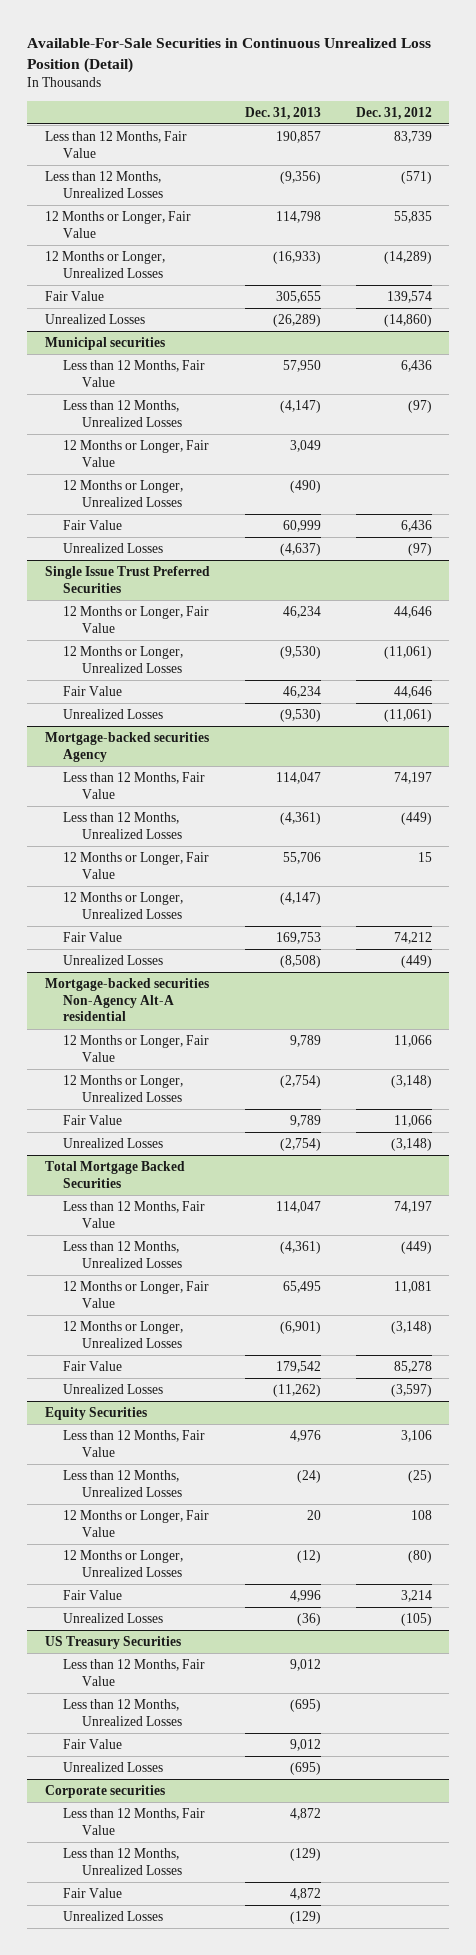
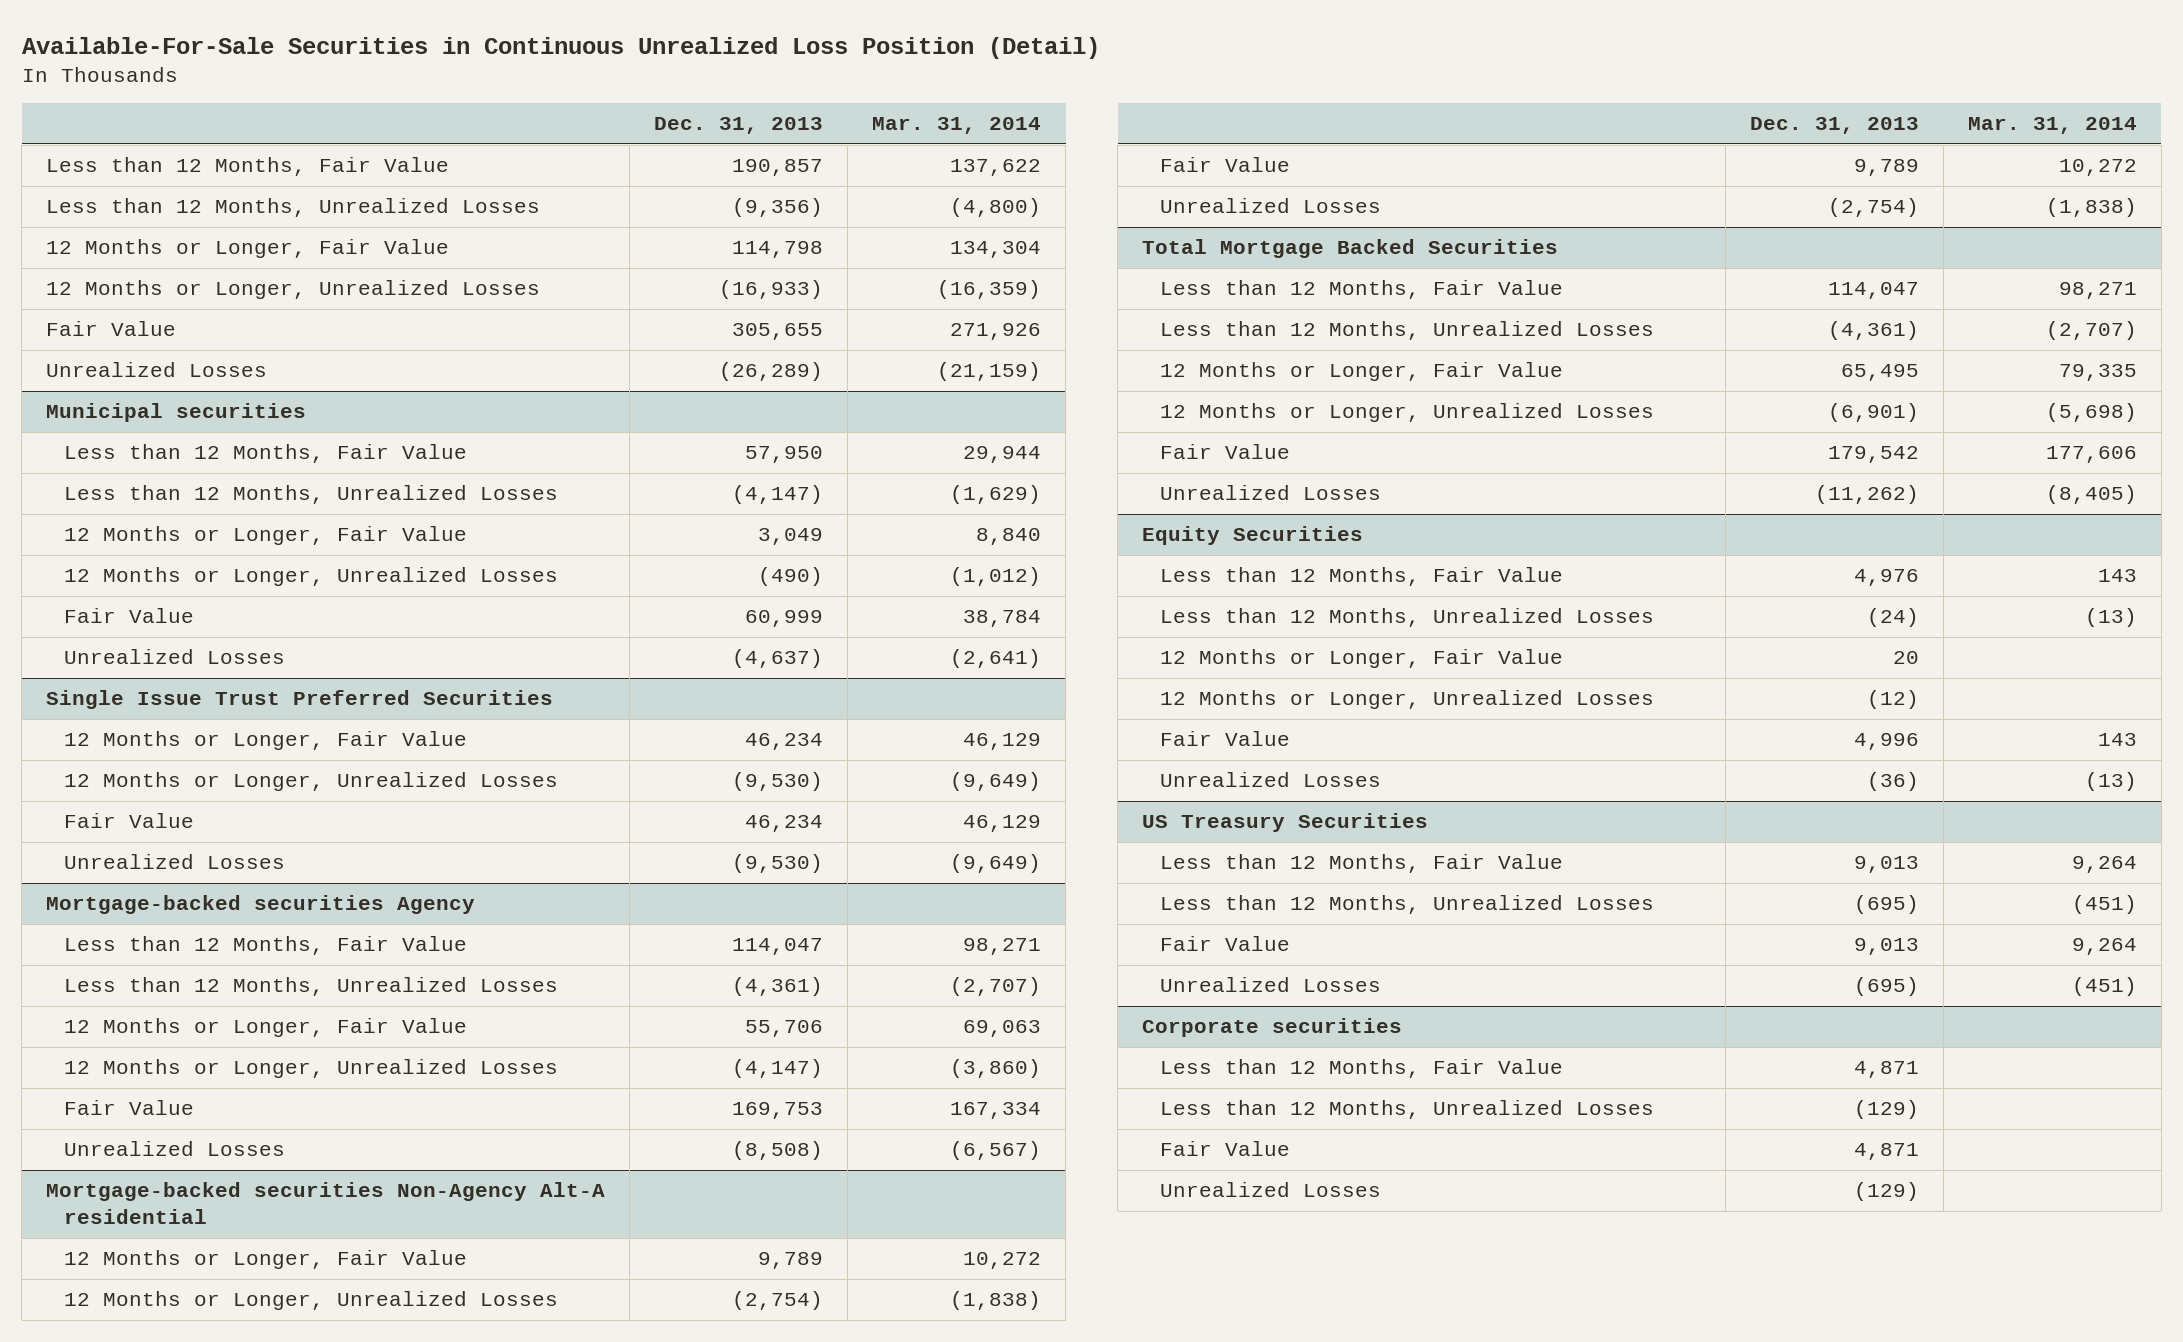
- | Dec. 31, 2013 | Dec. 31, 2012
+ | Dec. 31, 2013 | Mar. 31, 2014
@ US Treasury Securities
- Less than 12 Months, Fair Value | 9,012 |
+ Less than 12 Months, Fair Value | 9,013 | 9,264
- Fair Value | 9,012 |
+ Fair Value | 9,013 | 9,264
@ Corporate securities
- Less than 12 Months, Fair Value | 4,872 |
+ Less than 12 Months, Fair Value | 4,871 |
- Fair Value | 4,872 |
+ Fair Value | 4,871 |

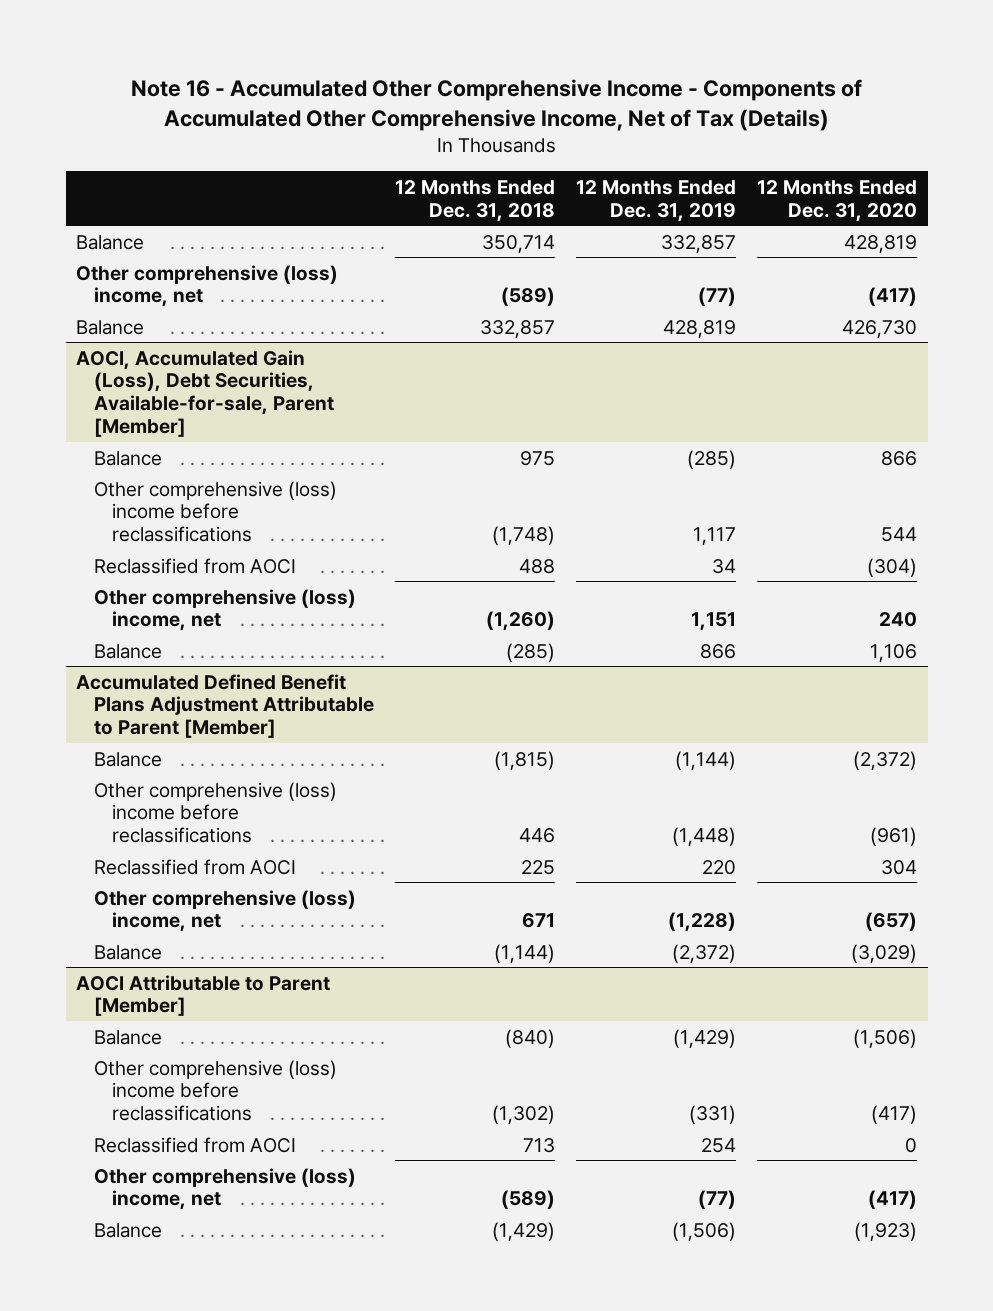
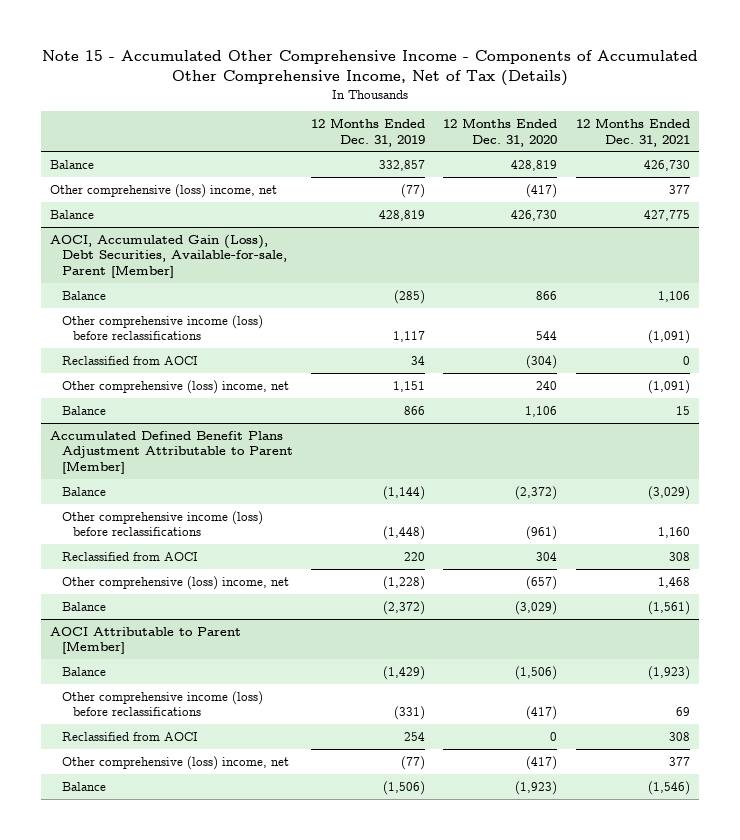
- Note 16 - Accumulated Other Comprehensive Income - Components of Accumulated Other Comprehensive Income, Net of Tax (Details)
+ Note 15 - Accumulated Other Comprehensive Income - Components of Accumulated Other Comprehensive Income, Net of Tax (Details)
- | 12 Months Ended Dec. 31, 2018 | 12 Months Ended Dec. 31, 2019 | 12 Months Ended Dec. 31, 2020
+ | 12 Months Ended Dec. 31, 2019 | 12 Months Ended Dec. 31, 2020 | 12 Months Ended Dec. 31, 2021
@ AOCI, Accumulated Gain (Loss), Debt Securities, Available-for-sale, Parent [Member]
- Other comprehensive (loss) income before reclassifications | (1,748) | 1,117 | 544
+ Other comprehensive income (loss) before reclassifications | 1,117 | 544 | (1,091)
@ Accumulated Defined Benefit Plans Adjustment Attributable to Parent [Member]
- Other comprehensive (loss) income before reclassifications | 446 | (1,448) | (961)
+ Other comprehensive income (loss) before reclassifications | (1,448) | (961) | 1,160
@ AOCI Attributable to Parent [Member]
- Other comprehensive (loss) income before reclassifications | (1,302) | (331) | (417)
+ Other comprehensive income (loss) before reclassifications | (331) | (417) | 69

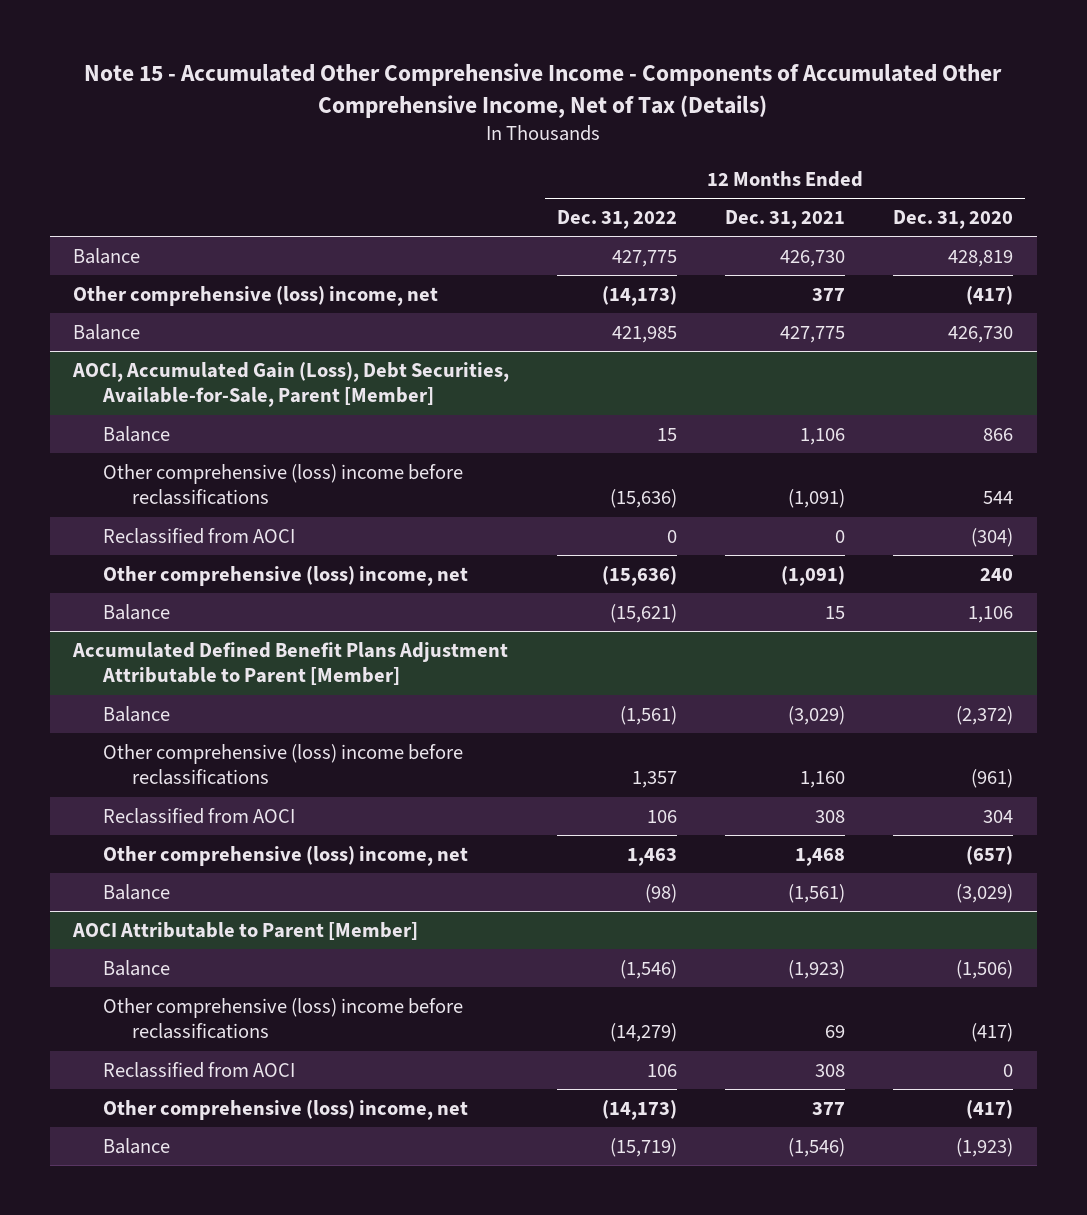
- | 12 Months Ended Dec. 31, 2019 | 12 Months Ended Dec. 31, 2020 | 12 Months Ended Dec. 31, 2021
+ | 12 Months Ended Dec. 31, 2022 | 12 Months Ended Dec. 31, 2021 | 12 Months Ended Dec. 31, 2020
- AOCI, Accumulated Gain (Loss), Debt Securities, Available-for-sale, Parent [Member]
+ AOCI, Accumulated Gain (Loss), Debt Securities, Available-for-Sale, Parent [Member]
- Other comprehensive income (loss) before reclassifications | 1,117 | 544 | (1,091)
+ Other comprehensive (loss) income before reclassifications | (15,636) | (1,091) | 544
@ Accumulated Defined Benefit Plans Adjustment Attributable to Parent [Member]
- Other comprehensive income (loss) before reclassifications | (1,448) | (961) | 1,160
+ Other comprehensive (loss) income before reclassifications | 1,357 | 1,160 | (961)
@ AOCI Attributable to Parent [Member]
- Other comprehensive income (loss) before reclassifications | (331) | (417) | 69
+ Other comprehensive (loss) income before reclassifications | (14,279) | 69 | (417)

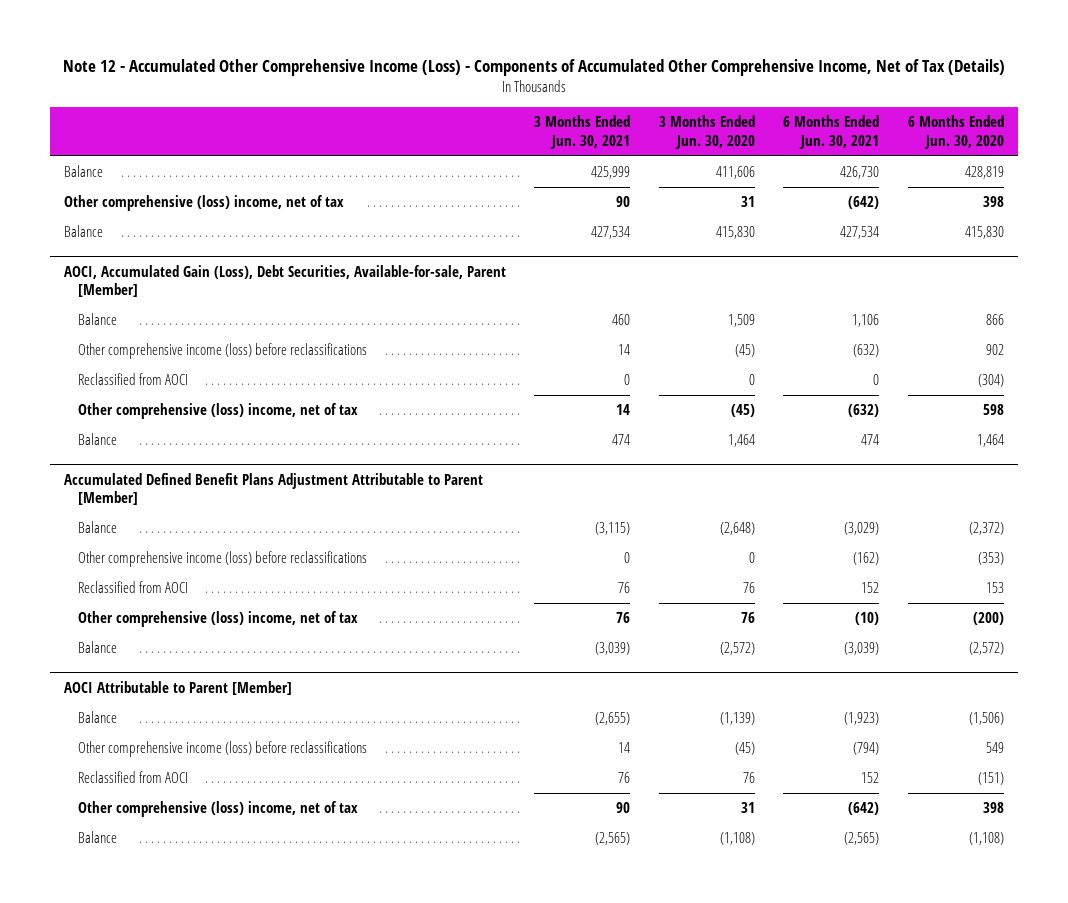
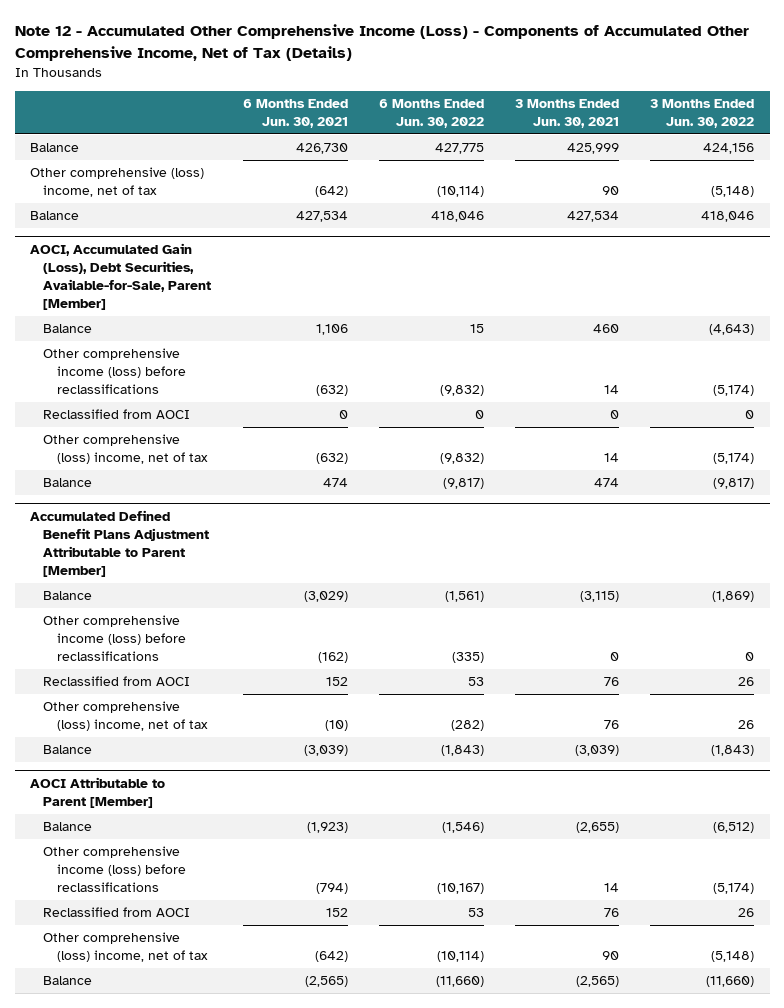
- | 3 Months Ended Jun. 30, 2021 | 3 Months Ended Jun. 30, 2020 | 6 Months Ended Jun. 30, 2021 | 6 Months Ended Jun. 30, 2020
+ | 6 Months Ended Jun. 30, 2021 | 6 Months Ended Jun. 30, 2022 | 3 Months Ended Jun. 30, 2021 | 3 Months Ended Jun. 30, 2022
- AOCI, Accumulated Gain (Loss), Debt Securities, Available-for-sale, Parent [Member]
+ AOCI, Accumulated Gain (Loss), Debt Securities, Available-for-Sale, Parent [Member]

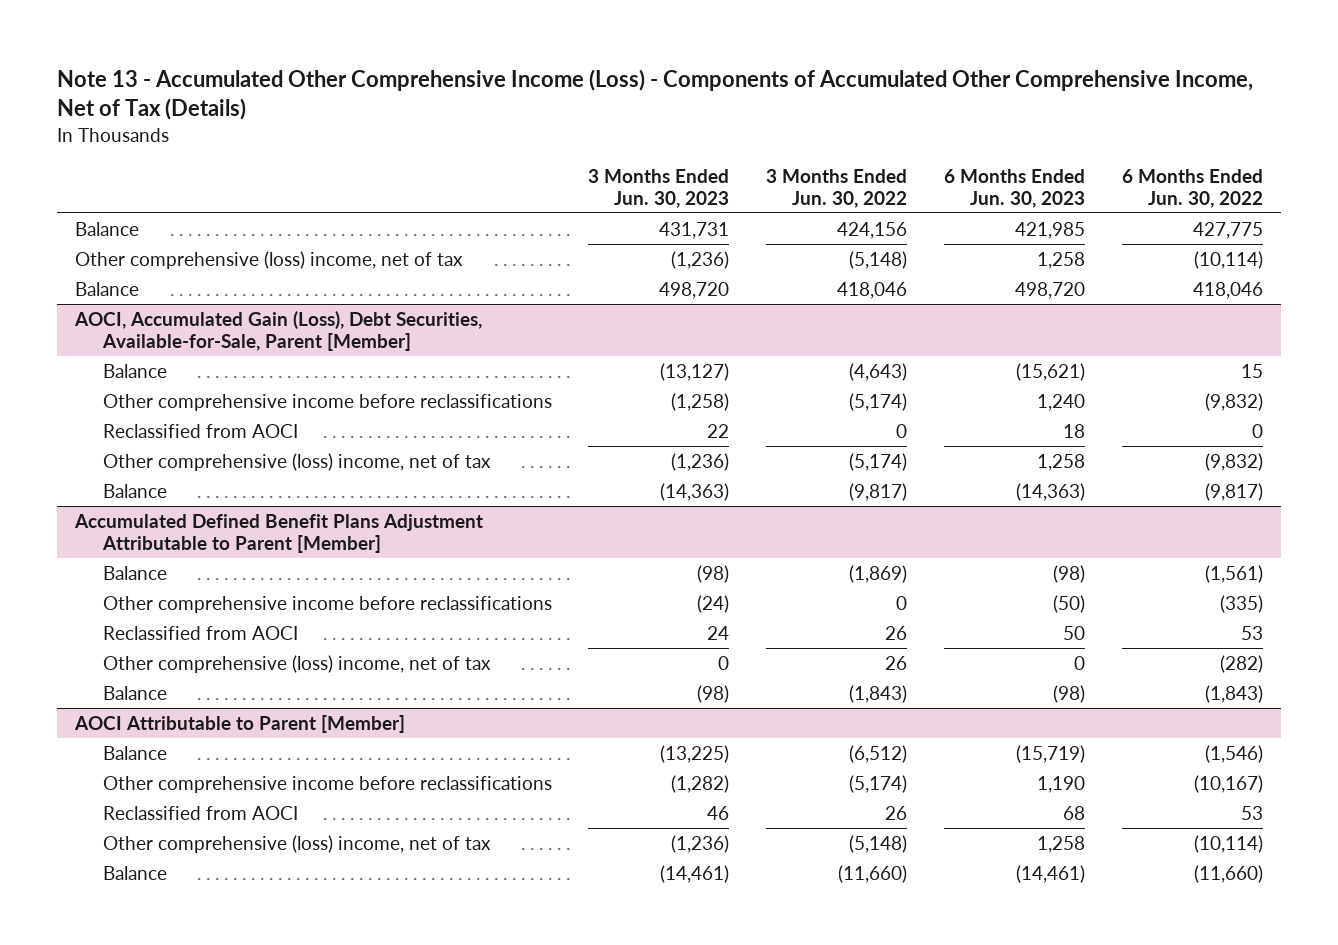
- Note 12 - Accumulated Other Comprehensive Income (Loss) - Components of Accumulated Other Comprehensive Income, Net of Tax (Details)
+ Note 13 - Accumulated Other Comprehensive Income (Loss) - Components of Accumulated Other Comprehensive Income, Net of Tax (Details)
- | 6 Months Ended Jun. 30, 2021 | 6 Months Ended Jun. 30, 2022 | 3 Months Ended Jun. 30, 2021 | 3 Months Ended Jun. 30, 2022
+ | 3 Months Ended Jun. 30, 2023 | 3 Months Ended Jun. 30, 2022 | 6 Months Ended Jun. 30, 2023 | 6 Months Ended Jun. 30, 2022
@ AOCI, Accumulated Gain (Loss), Debt Securities, Available-for-Sale, Parent [Member]
- Other comprehensive income (loss) before reclassifications | (632) | (9,832) | 14 | (5,174)
+ Other comprehensive income before reclassifications | (1,258) | (5,174) | 1,240 | (9,832)
@ Accumulated Defined Benefit Plans Adjustment Attributable to Parent [Member]
- Other comprehensive income (loss) before reclassifications | (162) | (335) | 0 | 0
+ Other comprehensive income before reclassifications | (24) | 0 | (50) | (335)
@ AOCI Attributable to Parent [Member]
- Other comprehensive income (loss) before reclassifications | (794) | (10,167) | 14 | (5,174)
+ Other comprehensive income before reclassifications | (1,282) | (5,174) | 1,190 | (10,167)

